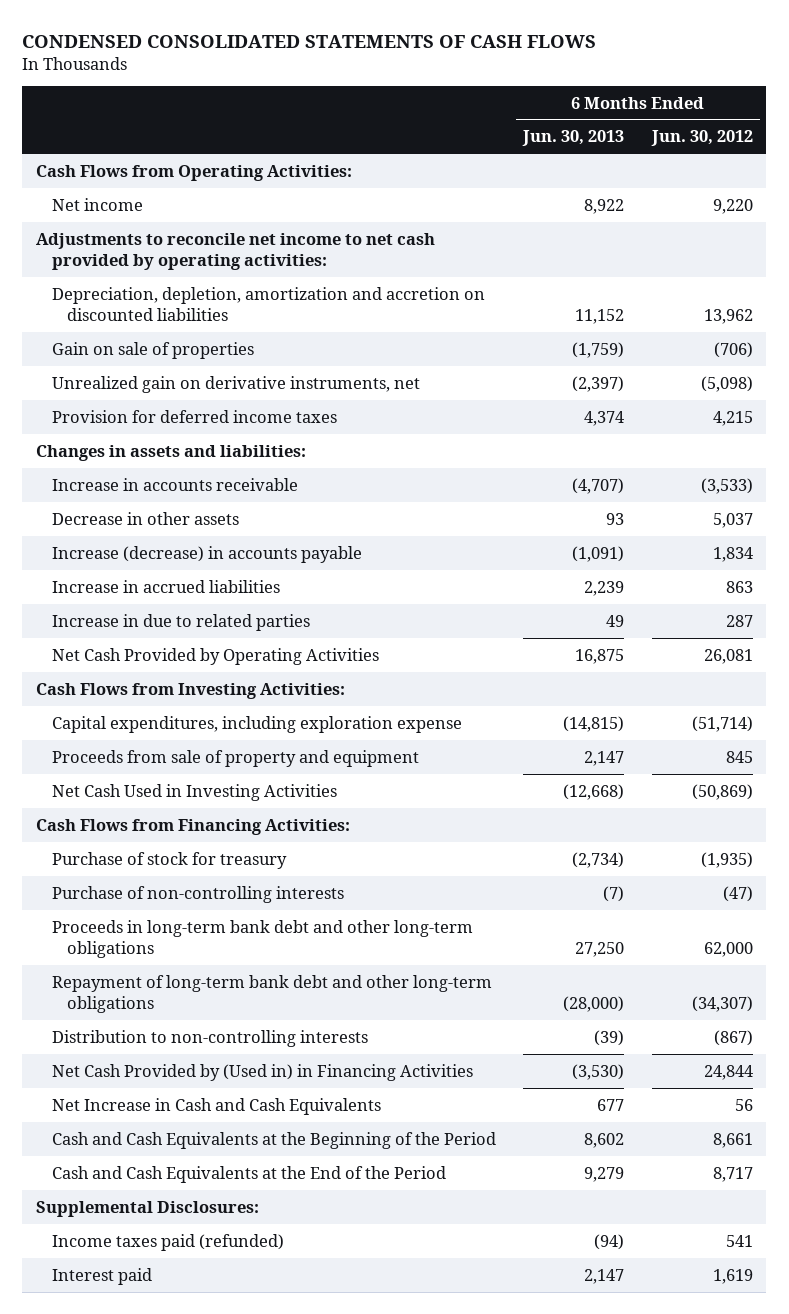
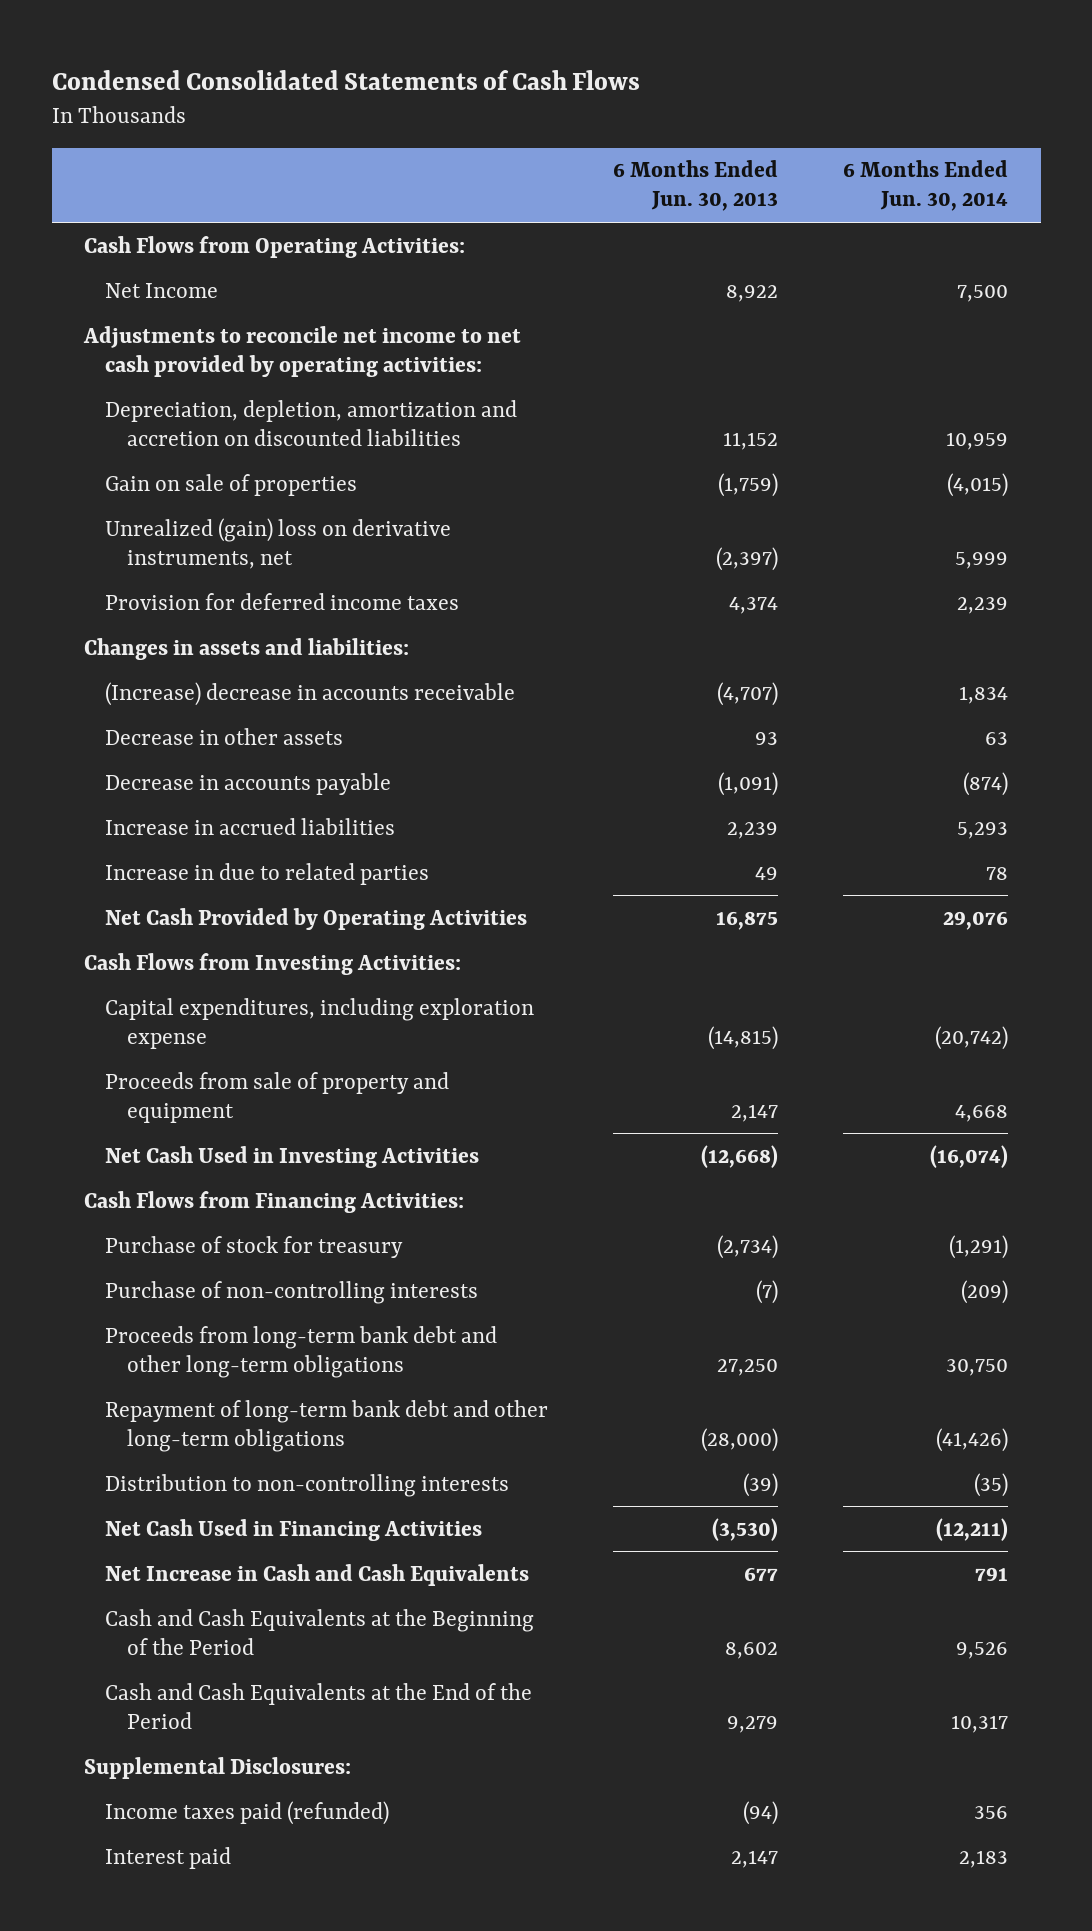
- CONDENSED CONSOLIDATED STATEMENTS OF CASH FLOWS
+ Condensed Consolidated Statements of Cash Flows
- | 6 Months Ended Jun. 30, 2013 | 6 Months Ended Jun. 30, 2012
+ | 6 Months Ended Jun. 30, 2013 | 6 Months Ended Jun. 30, 2014
- Net income | 8,922 | 9,220
+ Net Income | 8,922 | 7,500
- Unrealized gain on derivative instruments, net | (2,397) | (5,098)
+ Unrealized (gain) loss on derivative instruments, net | (2,397) | 5,999
- Increase in accounts receivable | (4,707) | (3,533)
+ (Increase) decrease in accounts receivable | (4,707) | 1,834
- Increase (decrease) in accounts payable | (1,091) | 1,834
+ Decrease in accounts payable | (1,091) | (874)
- Proceeds in long-term bank debt and other long-term obligations | 27,250 | 62,000
+ Proceeds from long-term bank debt and other long-term obligations | 27,250 | 30,750
- Net Cash Provided by (Used in) in Financing Activities | (3,530) | 24,844
+ Net Cash Used in Financing Activities | (3,530) | (12,211)

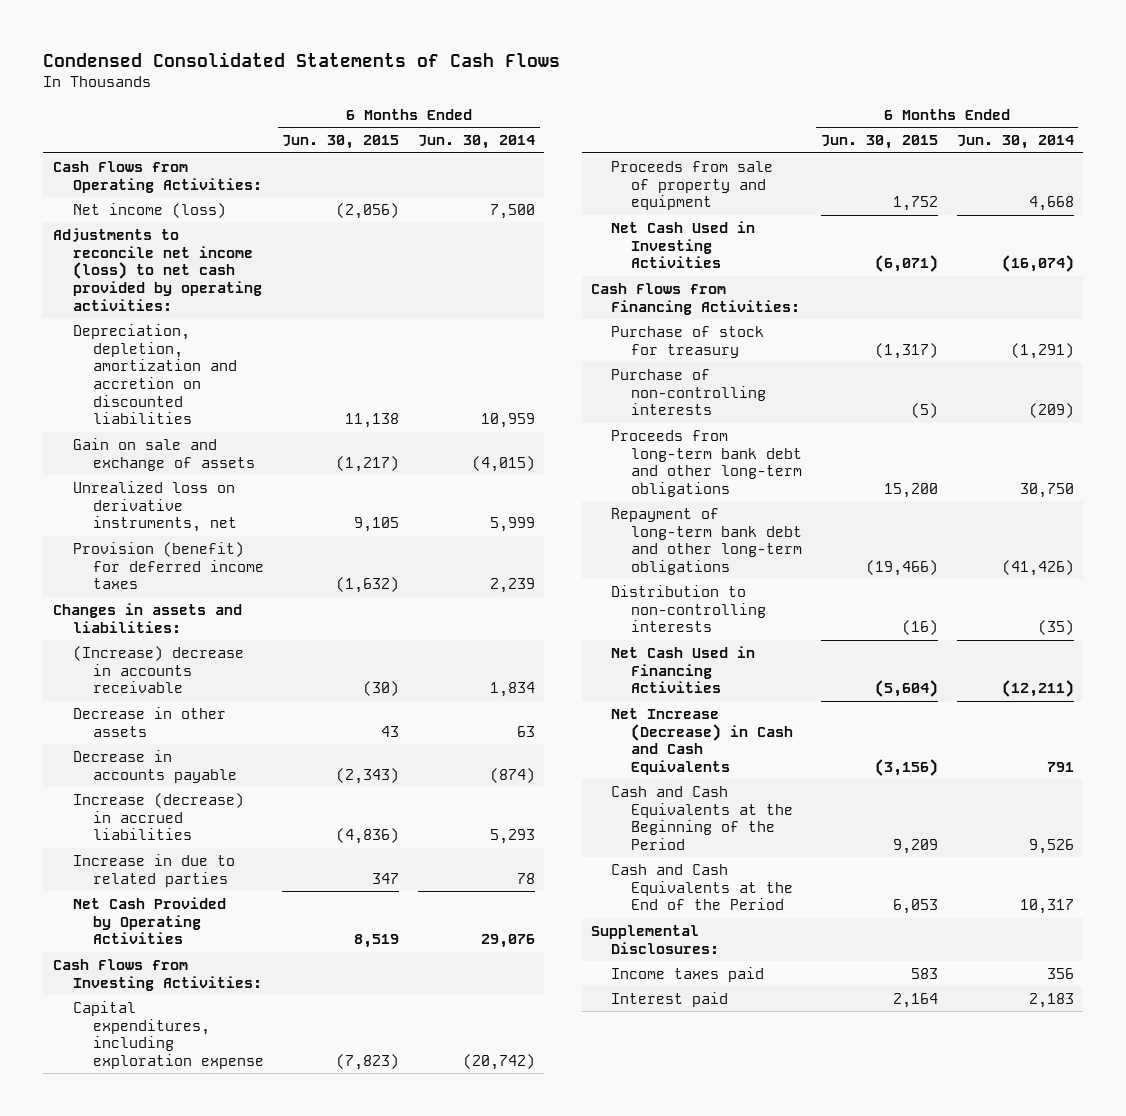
- | 6 Months Ended Jun. 30, 2013 | 6 Months Ended Jun. 30, 2014
+ | 6 Months Ended Jun. 30, 2015 | 6 Months Ended Jun. 30, 2014
- Net Income | 8,922 | 7,500
- Adjustments to reconcile net income to net cash provided by operating activities:
+ Net income (loss) | (2,056) | 7,500
+ Adjustments to reconcile net income (loss) to net cash provided by operating activities:
- Gain on sale of properties | (1,759) | (4,015)
- Unrealized (gain) loss on derivative instruments, net | (2,397) | 5,999
- Provision for deferred income taxes | 4,374 | 2,239
+ Gain on sale and exchange of assets | (1,217) | (4,015)
+ Unrealized loss on derivative instruments, net | 9,105 | 5,999
+ Provision (benefit) for deferred income taxes | (1,632) | 2,239
- Increase in accrued liabilities | 2,239 | 5,293
+ Increase (decrease) in accrued liabilities | (4,836) | 5,293
- Net Increase in Cash and Cash Equivalents | 677 | 791
+ Net Increase (Decrease) in Cash and Cash Equivalents | (3,156) | 791
- Income taxes paid (refunded) | (94) | 356
+ Income taxes paid | 583 | 356

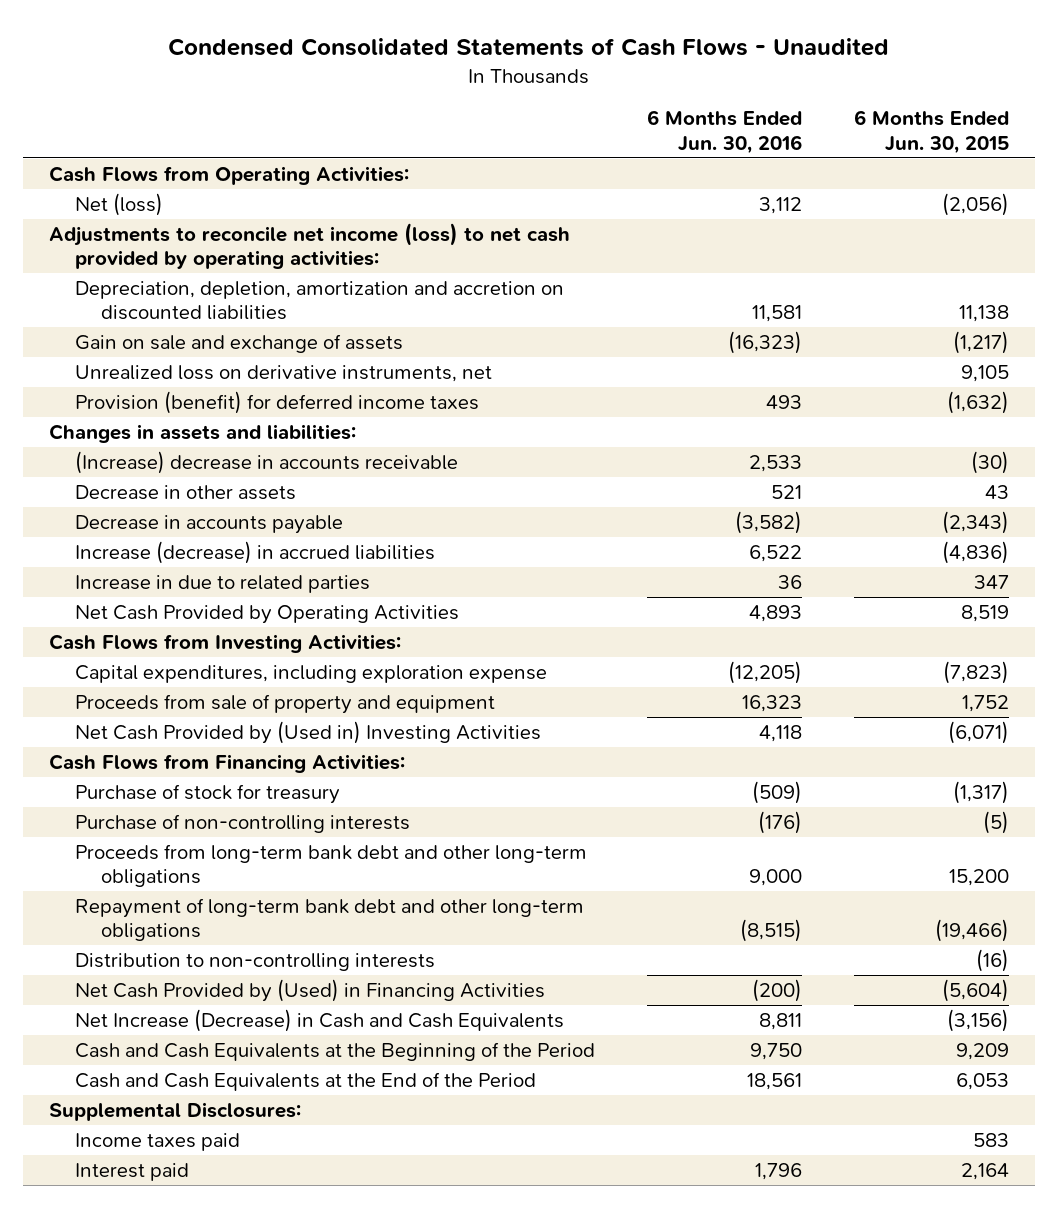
- Condensed Consolidated Statements of Cash Flows
+ Condensed Consolidated Statements of Cash Flows - Unaudited
- | 6 Months Ended Jun. 30, 2015 | 6 Months Ended Jun. 30, 2014
+ | 6 Months Ended Jun. 30, 2016 | 6 Months Ended Jun. 30, 2015
- Net income (loss) | (2,056) | 7,500
+ Net (loss) | 3,112 | (2,056)
- Net Cash Used in Investing Activities | (6,071) | (16,074)
+ Net Cash Provided by (Used in) Investing Activities | 4,118 | (6,071)
- Net Cash Used in Financing Activities | (5,604) | (12,211)
+ Net Cash Provided by (Used) in Financing Activities | (200) | (5,604)

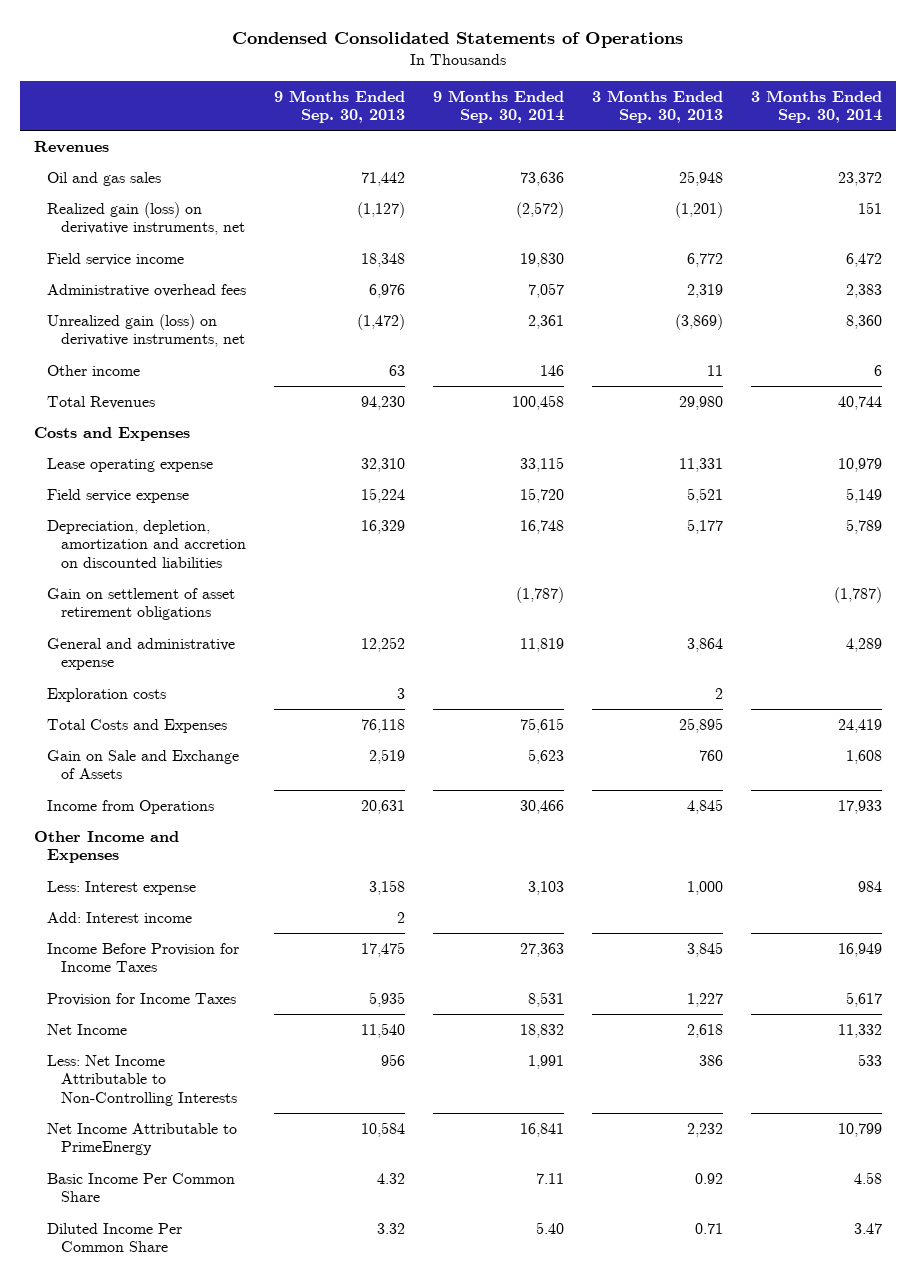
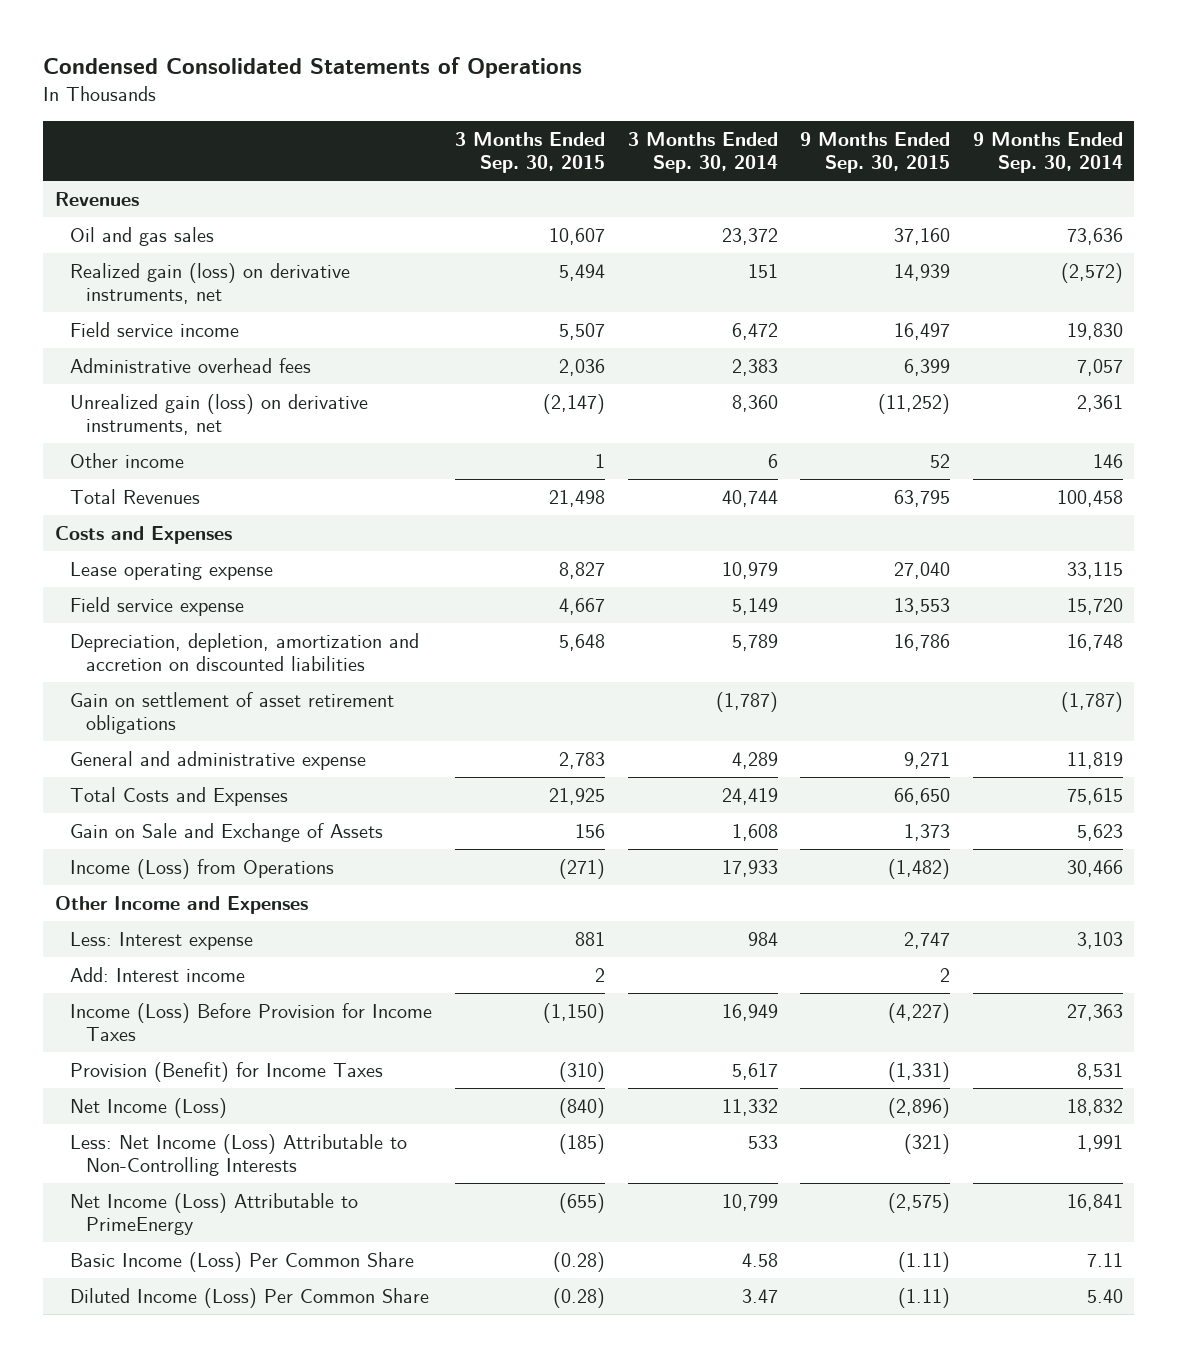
- | 9 Months Ended Sep. 30, 2013 | 9 Months Ended Sep. 30, 2014 | 3 Months Ended Sep. 30, 2013 | 3 Months Ended Sep. 30, 2014
+ | 3 Months Ended Sep. 30, 2015 | 3 Months Ended Sep. 30, 2014 | 9 Months Ended Sep. 30, 2015 | 9 Months Ended Sep. 30, 2014
- Exploration costs | 3 | | 2 |
- Income from Operations | 20,631 | 30,466 | 4,845 | 17,933
+ Income (Loss) from Operations | (271) | 17,933 | (1,482) | 30,466
- Income Before Provision for Income Taxes | 17,475 | 27,363 | 3,845 | 16,949
- Provision for Income Taxes | 5,935 | 8,531 | 1,227 | 5,617
- Net Income | 11,540 | 18,832 | 2,618 | 11,332
- Less: Net Income Attributable to Non-Controlling Interests | 956 | 1,991 | 386 | 533
- Net Income Attributable to PrimeEnergy | 10,584 | 16,841 | 2,232 | 10,799
- Basic Income Per Common Share | 4.32 | 7.11 | 0.92 | 4.58
- Diluted Income Per Common Share | 3.32 | 5.40 | 0.71 | 3.47
+ Income (Loss) Before Provision for Income Taxes | (1,150) | 16,949 | (4,227) | 27,363
+ Provision (Benefit) for Income Taxes | (310) | 5,617 | (1,331) | 8,531
+ Net Income (Loss) | (840) | 11,332 | (2,896) | 18,832
+ Less: Net Income (Loss) Attributable to Non-Controlling Interests | (185) | 533 | (321) | 1,991
+ Net Income (Loss) Attributable to PrimeEnergy | (655) | 10,799 | (2,575) | 16,841
+ Basic Income (Loss) Per Common Share | (0.28) | 4.58 | (1.11) | 7.11
+ Diluted Income (Loss) Per Common Share | (0.28) | 3.47 | (1.11) | 5.40

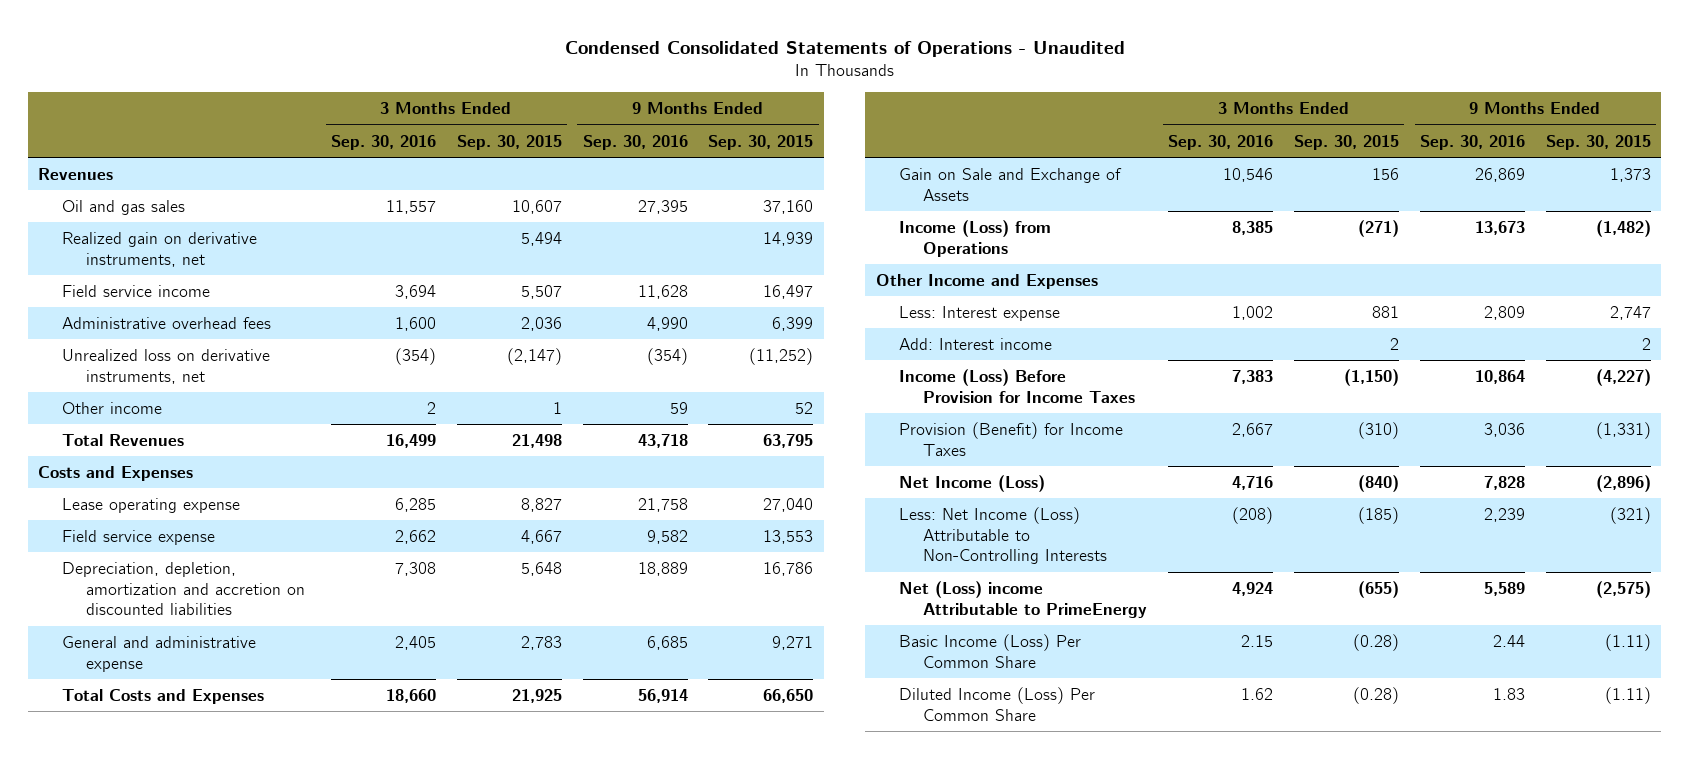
- Condensed Consolidated Statements of Operations
+ Condensed Consolidated Statements of Operations - Unaudited
- | 3 Months Ended Sep. 30, 2015 | 3 Months Ended Sep. 30, 2014 | 9 Months Ended Sep. 30, 2015 | 9 Months Ended Sep. 30, 2014
+ | 3 Months Ended Sep. 30, 2016 | 3 Months Ended Sep. 30, 2015 | 9 Months Ended Sep. 30, 2016 | 9 Months Ended Sep. 30, 2015
- Realized gain (loss) on derivative instruments, net | 5,494 | 151 | 14,939 | (2,572)
+ Realized gain on derivative instruments, net | | 5,494 | | 14,939
- Unrealized gain (loss) on derivative instruments, net | (2,147) | 8,360 | (11,252) | 2,361
+ Unrealized loss on derivative instruments, net | (354) | (2,147) | (354) | (11,252)
- Gain on settlement of asset retirement obligations | | (1,787) | | (1,787)
- Net Income (Loss) Attributable to PrimeEnergy | (655) | 10,799 | (2,575) | 16,841
+ Net (Loss) income Attributable to PrimeEnergy | 4,924 | (655) | 5,589 | (2,575)

